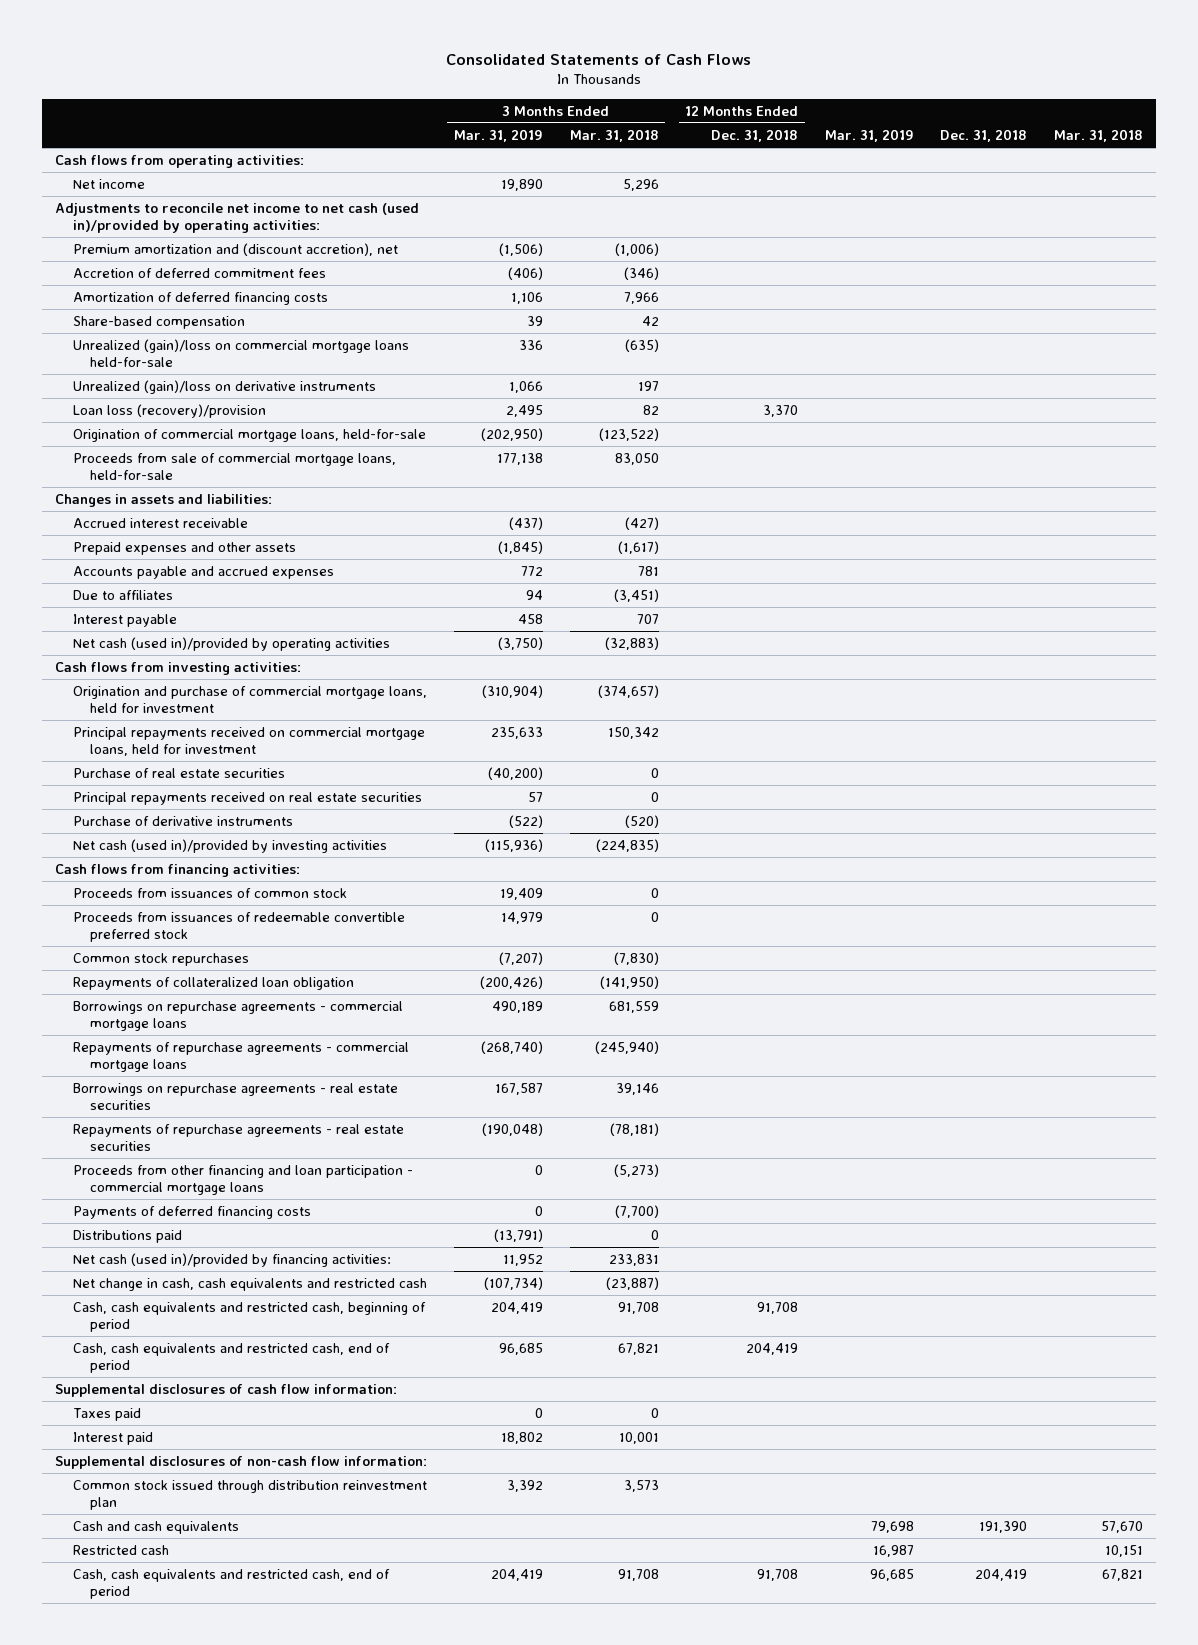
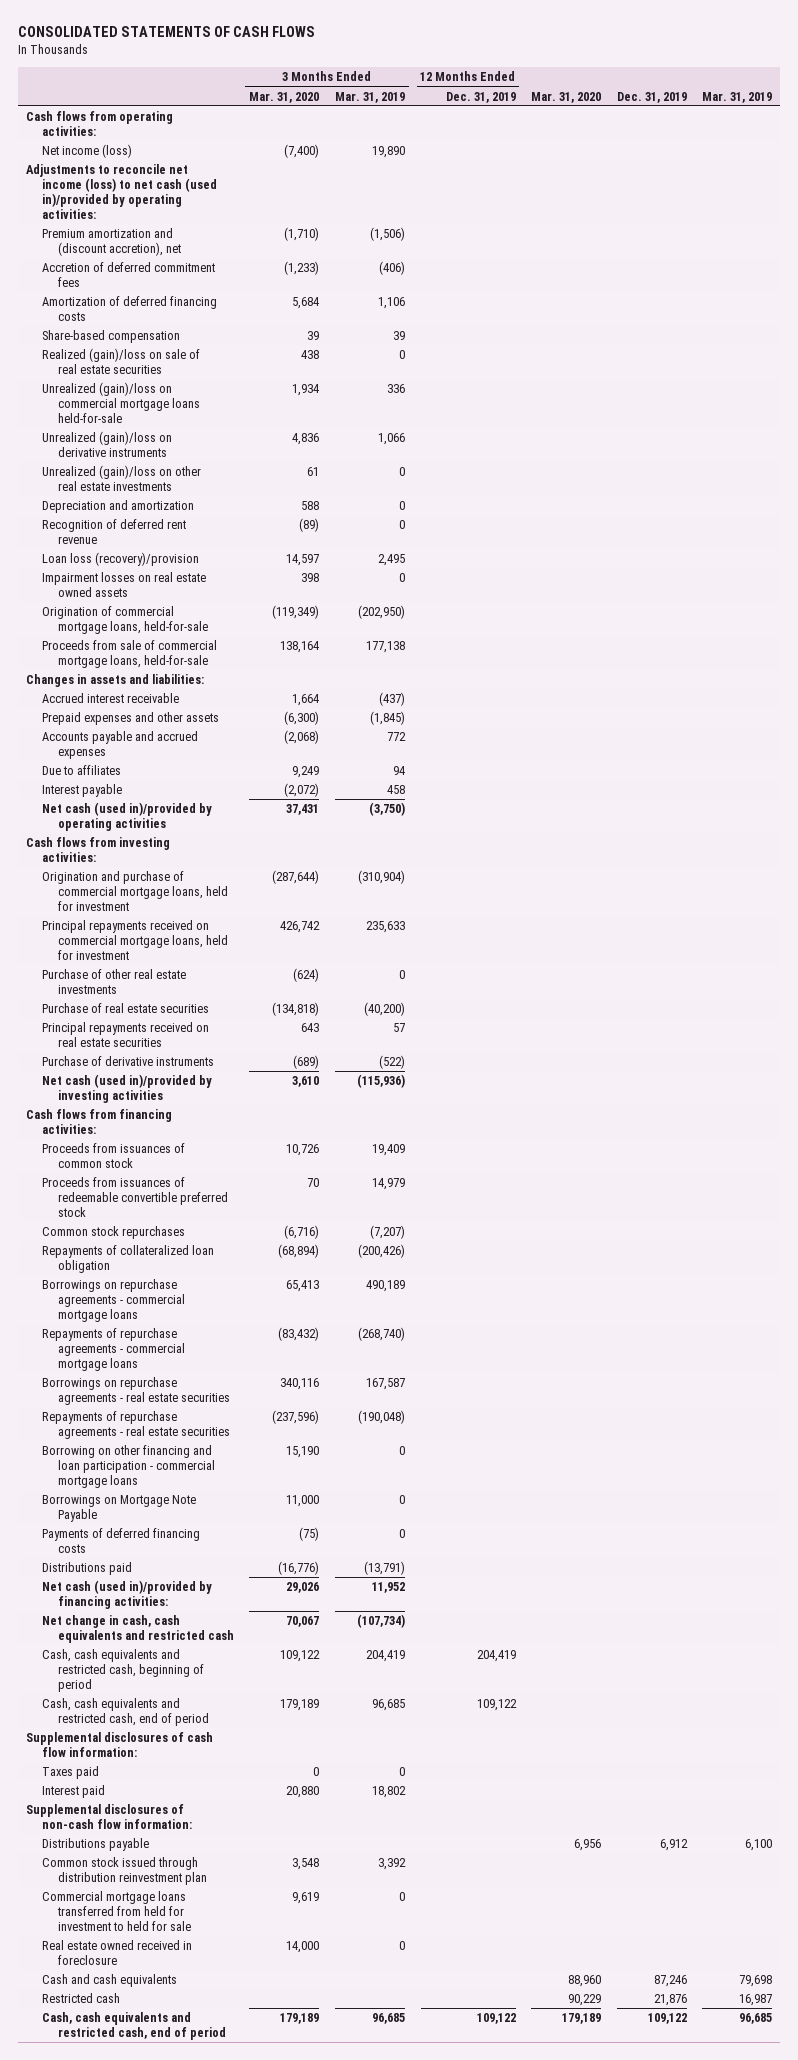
- Consolidated Statements of Cash Flows
+ CONSOLIDATED STATEMENTS OF CASH FLOWS
- | 3 Months Ended Mar. 31, 2019 | 3 Months Ended Mar. 31, 2018 | 12 Months Ended Dec. 31, 2018 | Mar. 31, 2019 | Dec. 31, 2018 | Mar. 31, 2018
+ | 3 Months Ended Mar. 31, 2020 | 3 Months Ended Mar. 31, 2019 | 12 Months Ended Dec. 31, 2019 | Mar. 31, 2020 | Dec. 31, 2019 | Mar. 31, 2019
- Net income | 19,890 | 5,296 | | | |
- Adjustments to reconcile net income to net cash (used in)/provided by operating activities:
+ Net income (loss) | (7,400) | 19,890 | | | |
+ Adjustments to reconcile net income (loss) to net cash (used in)/provided by operating activities:
+ Realized (gain)/loss on sale of real estate securities | 438 | 0 | | | |
+ Unrealized (gain)/loss on other real estate investments | 61 | 0 | | | |
+ Depreciation and amortization | 588 | 0 | | | |
+ Recognition of deferred rent revenue | (89) | 0 | | | |
+ Impairment losses on real estate owned assets | 398 | 0 | | | |
+ Purchase of other real estate investments | (624) | 0 | | | |
- Proceeds from other financing and loan participation - commercial mortgage loans | 0 | (5,273) | | | |
+ Borrowing on other financing and loan participation - commercial mortgage loans | 15,190 | 0 | | | |
+ Borrowings on Mortgage Note Payable | 11,000 | 0 | | | |
+ Distributions payable | | | | 6,956 | 6,912 | 6,100
+ Commercial mortgage loans transferred from held for investment to held for sale | 9,619 | 0 | | | |
+ Real estate owned received in foreclosure | 14,000 | 0 | | | |
- Cash, cash equivalents and restricted cash, end of period | 204,419 | 91,708 | 91,708 | 96,685 | 204,419 | 67,821
+ Cash, cash equivalents and restricted cash, end of period | 179,189 | 96,685 | 109,122 | 179,189 | 109,122 | 96,685

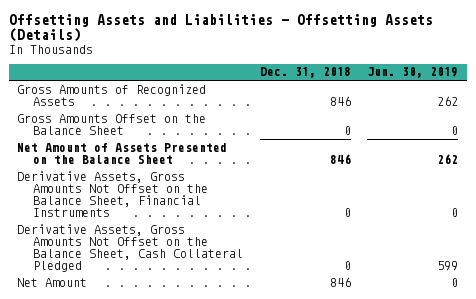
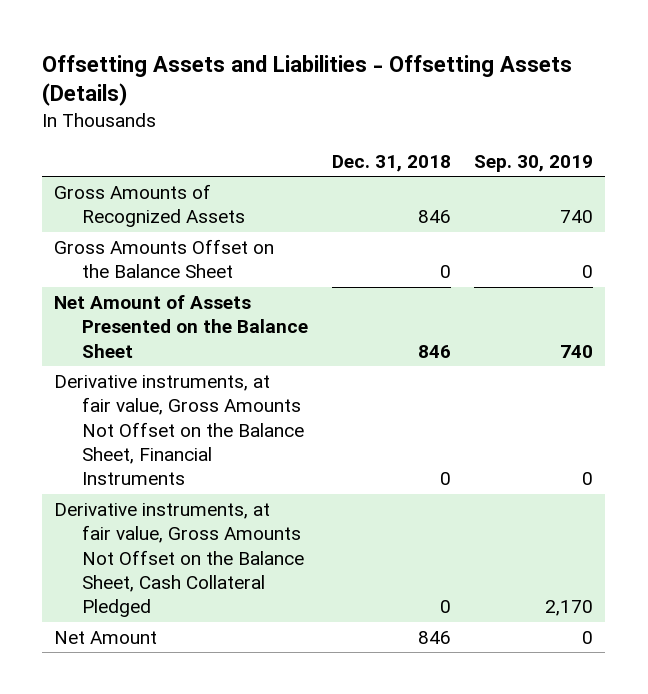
- | Dec. 31, 2018 | Jun. 30, 2019
+ | Dec. 31, 2018 | Sep. 30, 2019
- Derivative Assets, Gross Amounts Not Offset on the Balance Sheet, Financial Instruments | 0 | 0
- Derivative Assets, Gross Amounts Not Offset on the Balance Sheet, Cash Collateral Pledged | 0 | 599
+ Derivative instruments, at fair value, Gross Amounts Not Offset on the Balance Sheet, Financial Instruments | 0 | 0
+ Derivative instruments, at fair value, Gross Amounts Not Offset on the Balance Sheet, Cash Collateral Pledged | 0 | 2,170

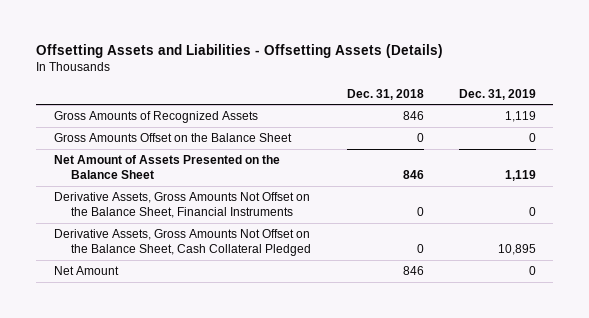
- | Dec. 31, 2018 | Sep. 30, 2019
+ | Dec. 31, 2018 | Dec. 31, 2019
- Derivative instruments, at fair value, Gross Amounts Not Offset on the Balance Sheet, Financial Instruments | 0 | 0
- Derivative instruments, at fair value, Gross Amounts Not Offset on the Balance Sheet, Cash Collateral Pledged | 0 | 2,170
+ Derivative Assets, Gross Amounts Not Offset on the Balance Sheet, Financial Instruments | 0 | 0
+ Derivative Assets, Gross Amounts Not Offset on the Balance Sheet, Cash Collateral Pledged | 0 | 10,895

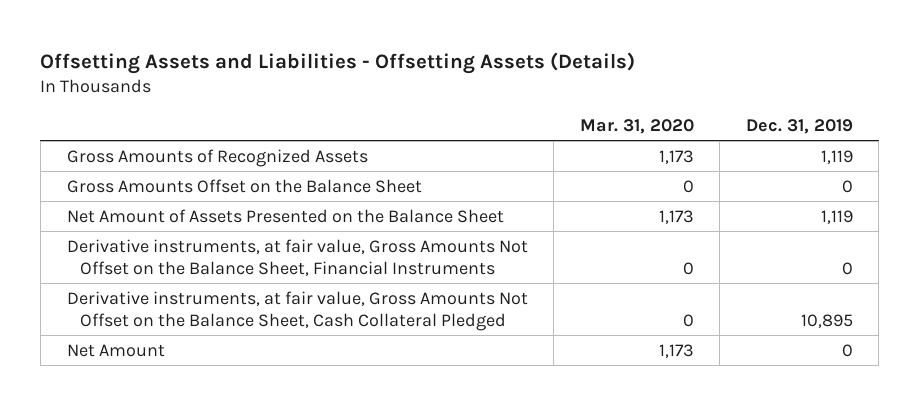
- | Dec. 31, 2018 | Dec. 31, 2019
+ | Mar. 31, 2020 | Dec. 31, 2019
- Derivative Assets, Gross Amounts Not Offset on the Balance Sheet, Financial Instruments | 0 | 0
- Derivative Assets, Gross Amounts Not Offset on the Balance Sheet, Cash Collateral Pledged | 0 | 10,895
+ Derivative instruments, at fair value, Gross Amounts Not Offset on the Balance Sheet, Financial Instruments | 0 | 0
+ Derivative instruments, at fair value, Gross Amounts Not Offset on the Balance Sheet, Cash Collateral Pledged | 0 | 10,895

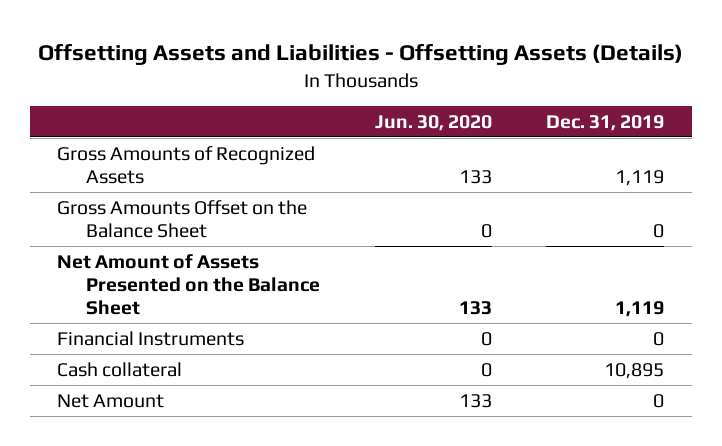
- | Mar. 31, 2020 | Dec. 31, 2019
+ | Jun. 30, 2020 | Dec. 31, 2019
- Derivative instruments, at fair value, Gross Amounts Not Offset on the Balance Sheet, Financial Instruments | 0 | 0
- Derivative instruments, at fair value, Gross Amounts Not Offset on the Balance Sheet, Cash Collateral Pledged | 0 | 10,895
+ Financial Instruments | 0 | 0
+ Cash collateral | 0 | 10,895

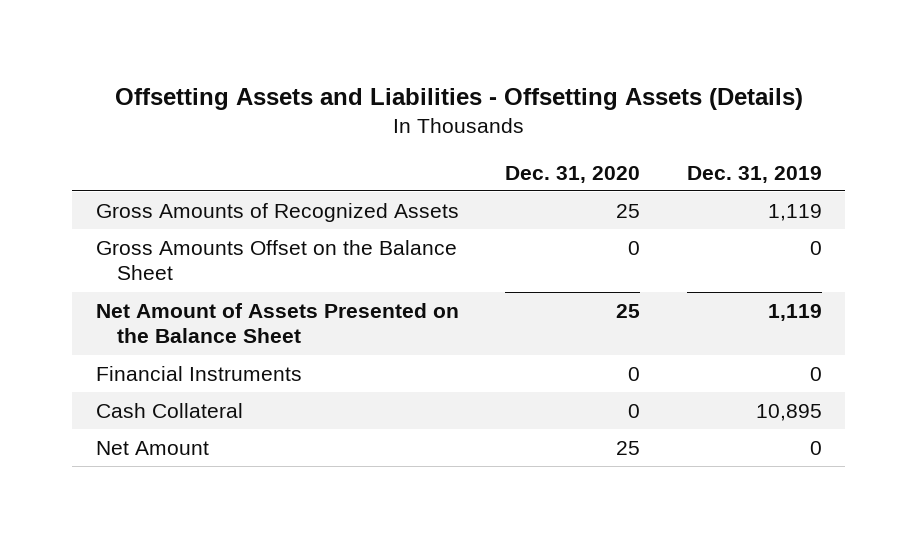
- | Jun. 30, 2020 | Dec. 31, 2019
+ | Dec. 31, 2020 | Dec. 31, 2019
- Cash collateral | 0 | 10,895
+ Cash Collateral | 0 | 10,895

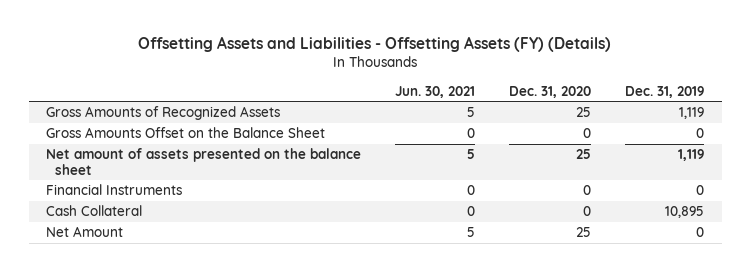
- Offsetting Assets and Liabilities - Offsetting Assets (Details)
+ Offsetting Assets and Liabilities - Offsetting Assets (FY) (Details)
- | Dec. 31, 2020 | Dec. 31, 2019
+ | Jun. 30, 2021 | Dec. 31, 2020 | Dec. 31, 2019
- Net Amount of Assets Presented on the Balance Sheet | 25 | 1,119
+ Net amount of assets presented on the balance sheet | 5 | 25 | 1,119

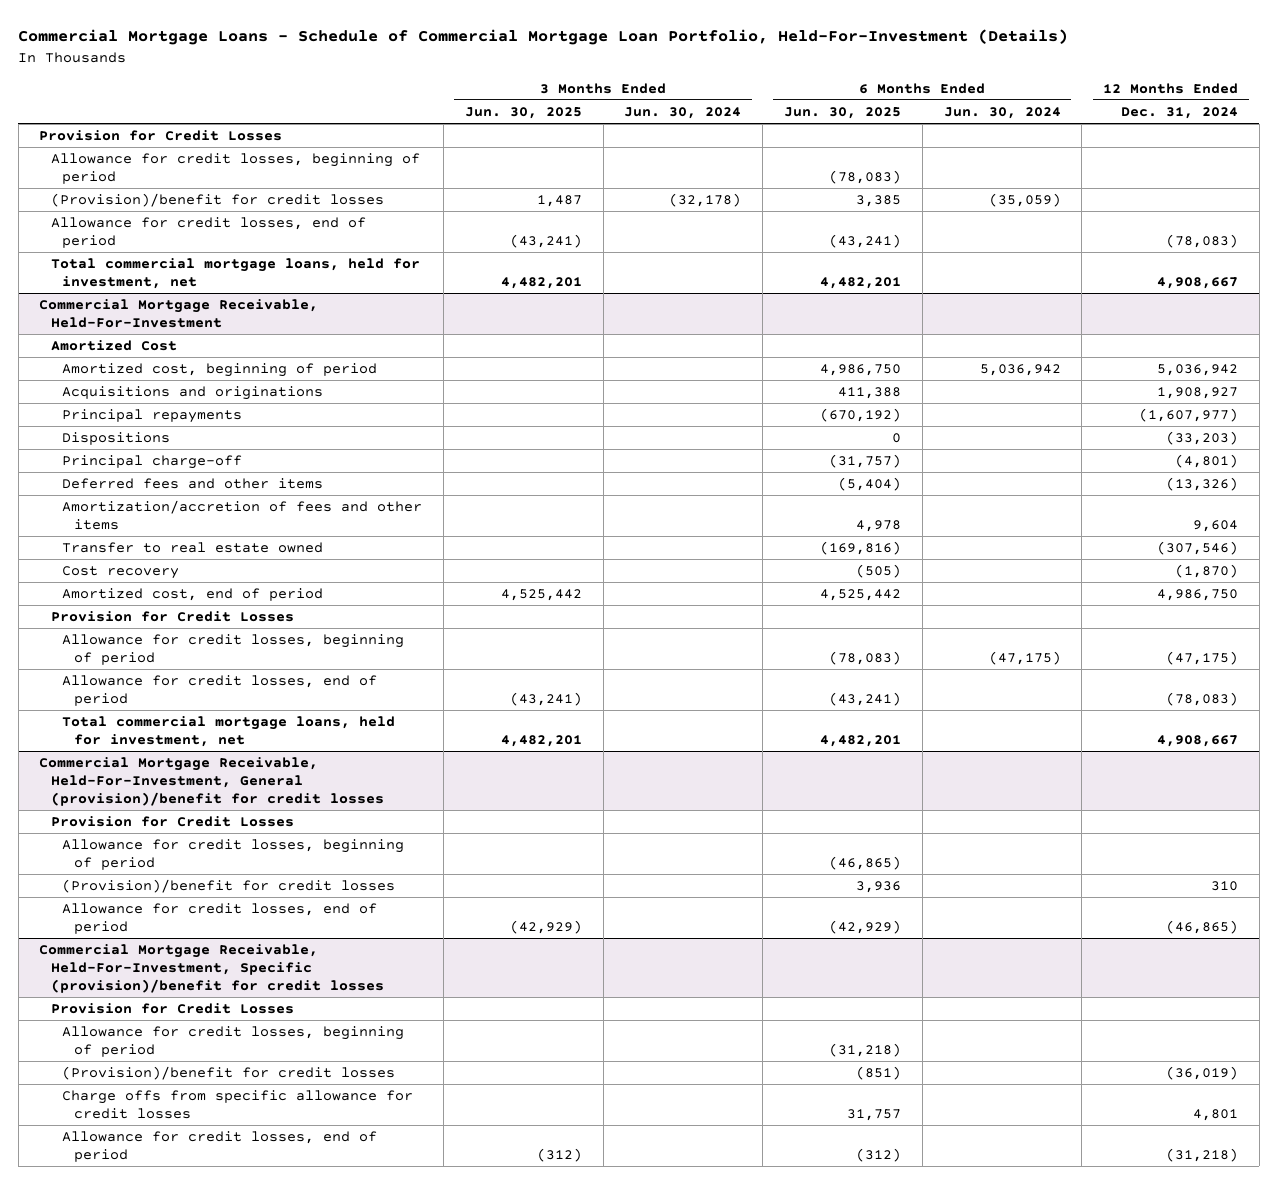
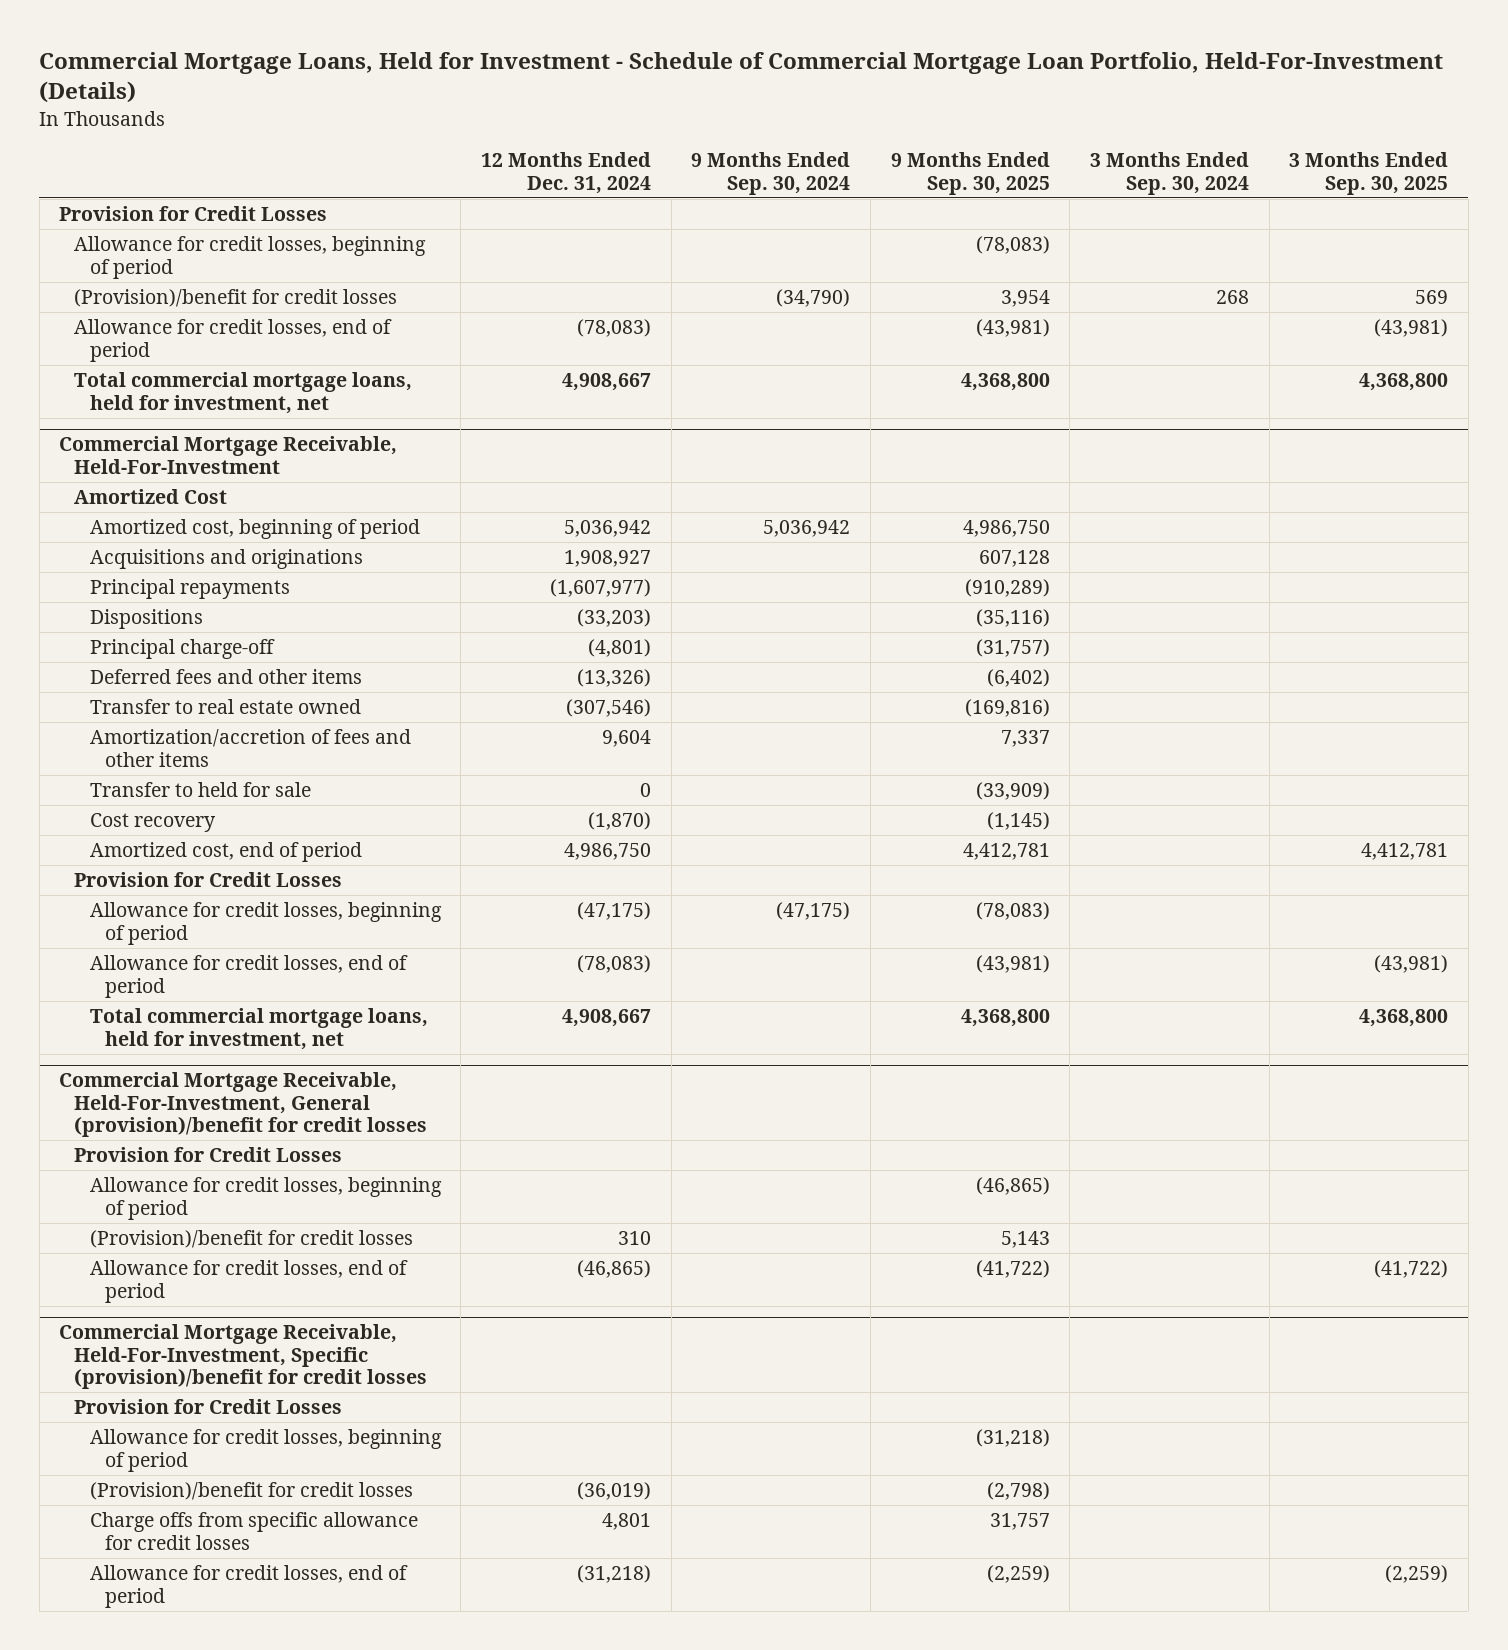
- Commercial Mortgage Loans - Schedule of Commercial Mortgage Loan Portfolio, Held-For-Investment (Details)
+ Commercial Mortgage Loans, Held for Investment - Schedule of Commercial Mortgage Loan Portfolio, Held-For-Investment (Details)
- | 3 Months Ended Jun. 30, 2025 | 3 Months Ended Jun. 30, 2024 | 6 Months Ended Jun. 30, 2025 | 6 Months Ended Jun. 30, 2024 | 12 Months Ended Dec. 31, 2024
+ | 12 Months Ended Dec. 31, 2024 | 9 Months Ended Sep. 30, 2024 | 9 Months Ended Sep. 30, 2025 | 3 Months Ended Sep. 30, 2024 | 3 Months Ended Sep. 30, 2025
@ Commercial Mortgage Receivable, Held-For-Investment
moved down: Amortization/accretion of fees and other items | 9,604 | | 7,337 | |
+ Transfer to held for sale | 0 | | (33,909) | |

